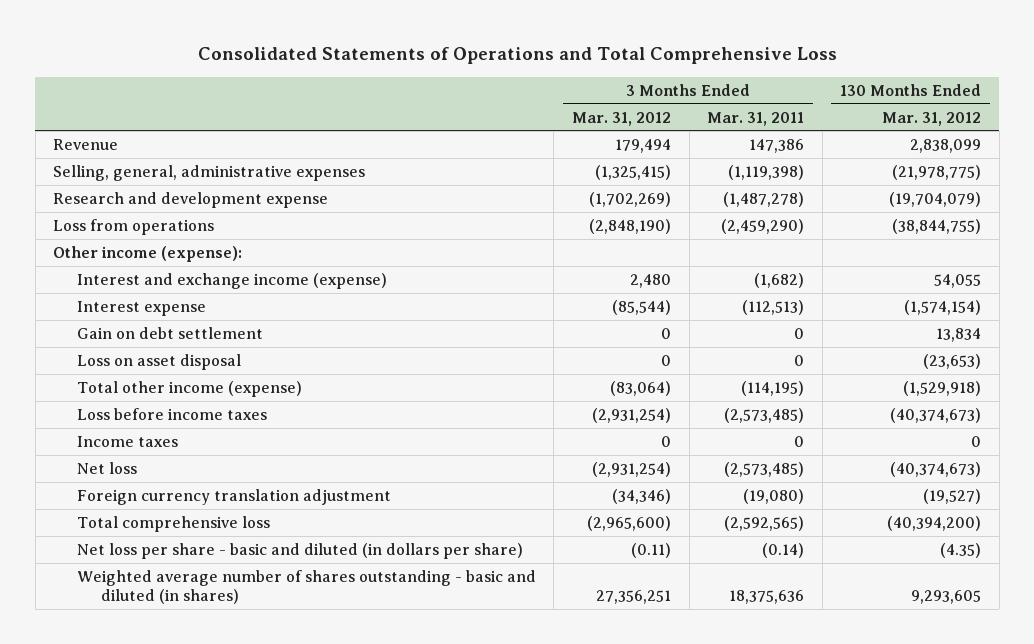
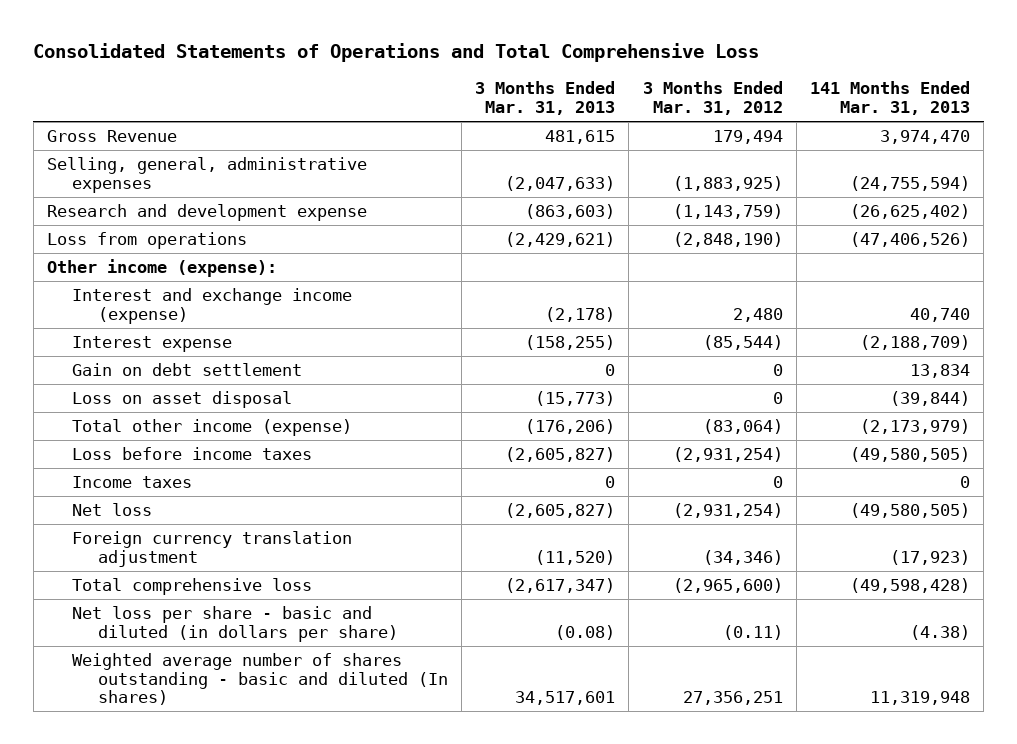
- | 3 Months Ended Mar. 31, 2012 | 3 Months Ended Mar. 31, 2011 | 130 Months Ended Mar. 31, 2012
+ | 3 Months Ended Mar. 31, 2013 | 3 Months Ended Mar. 31, 2012 | 141 Months Ended Mar. 31, 2013
- Revenue | 179,494 | 147,386 | 2,838,099
- Selling, general, administrative expenses | (1,325,415) | (1,119,398) | (21,978,775)
- Research and development expense | (1,702,269) | (1,487,278) | (19,704,079)
+ Gross Revenue | 481,615 | 179,494 | 3,974,470
+ Selling, general, administrative expenses | (2,047,633) | (1,883,925) | (24,755,594)
+ Research and development expense | (863,603) | (1,143,759) | (26,625,402)
- Weighted average number of shares outstanding - basic and diluted (in shares) | 27,356,251 | 18,375,636 | 9,293,605
+ Weighted average number of shares outstanding - basic and diluted (In shares) | 34,517,601 | 27,356,251 | 11,319,948

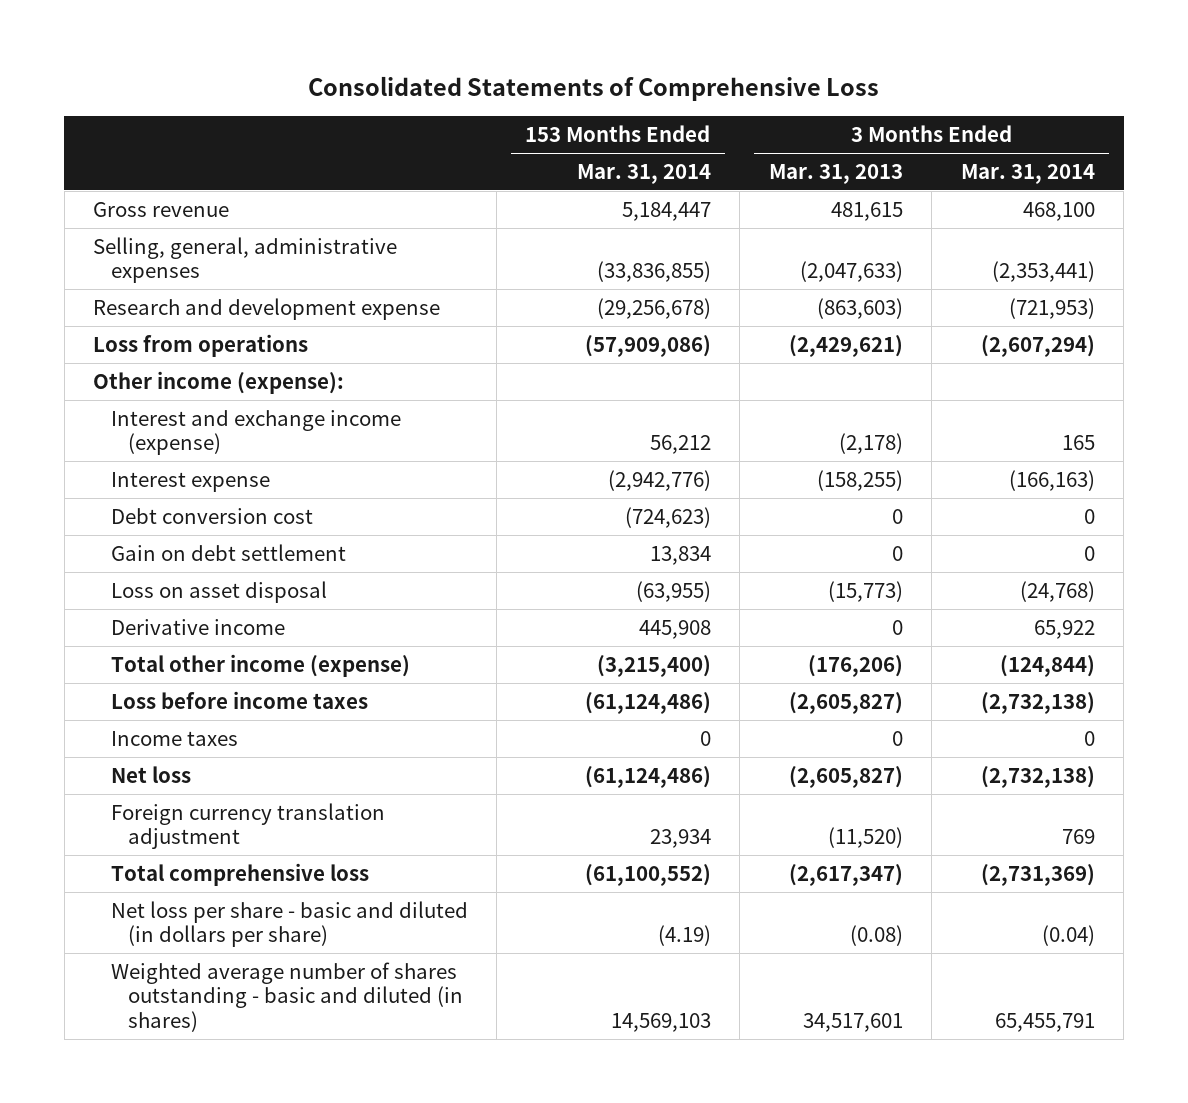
- Consolidated Statements of Operations and Total Comprehensive Loss
+ Consolidated Statements of Comprehensive Loss
- | 3 Months Ended Mar. 31, 2013 | 3 Months Ended Mar. 31, 2012 | 141 Months Ended Mar. 31, 2013
+ | 153 Months Ended Mar. 31, 2014 | 3 Months Ended Mar. 31, 2013 | 3 Months Ended Mar. 31, 2014
- Gross Revenue | 481,615 | 179,494 | 3,974,470
+ Gross revenue | 5,184,447 | 481,615 | 468,100
+ Debt conversion cost | (724,623) | 0 | 0
+ Derivative income | 445,908 | 0 | 65,922
- Weighted average number of shares outstanding - basic and diluted (In shares) | 34,517,601 | 27,356,251 | 11,319,948
+ Weighted average number of shares outstanding - basic and diluted (in shares) | 14,569,103 | 34,517,601 | 65,455,791

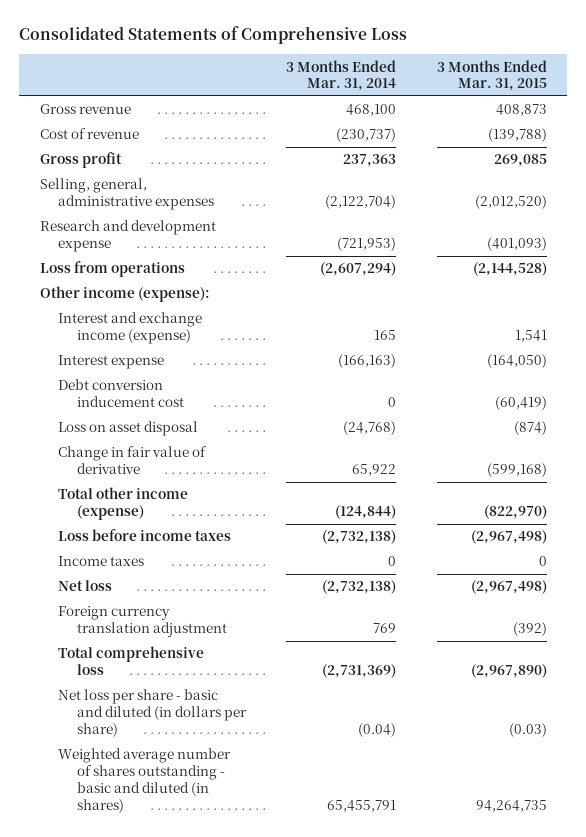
- | 153 Months Ended Mar. 31, 2014 | 3 Months Ended Mar. 31, 2013 | 3 Months Ended Mar. 31, 2014
+ | 3 Months Ended Mar. 31, 2014 | 3 Months Ended Mar. 31, 2015
- Selling, general, administrative expenses | (33,836,855) | (2,047,633) | (2,353,441)
+ Cost of revenue | (230,737) | (139,788)
+ Gross profit | 237,363 | 269,085
+ Selling, general, administrative expenses | (2,122,704) | (2,012,520)
- Debt conversion cost | (724,623) | 0 | 0
- Gain on debt settlement | 13,834 | 0 | 0
+ Debt conversion inducement cost | 0 | (60,419)
- Derivative income | 445,908 | 0 | 65,922
+ Change in fair value of derivative | 65,922 | (599,168)

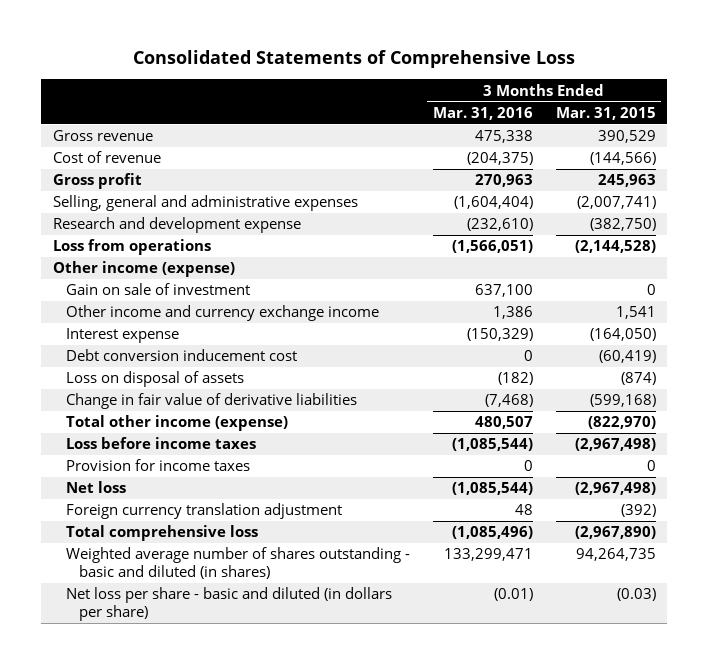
- | 3 Months Ended Mar. 31, 2014 | 3 Months Ended Mar. 31, 2015
+ | 3 Months Ended Mar. 31, 2016 | 3 Months Ended Mar. 31, 2015
- Gross revenue | 468,100 | 408,873
- Cost of revenue | (230,737) | (139,788)
- Gross profit | 237,363 | 269,085
- Selling, general, administrative expenses | (2,122,704) | (2,012,520)
- Research and development expense | (721,953) | (401,093)
+ Gross revenue | 475,338 | 390,529
+ Cost of revenue | (204,375) | (144,566)
+ Gross profit | 270,963 | 245,963
+ Selling, general and administrative expenses | (1,604,404) | (2,007,741)
+ Research and development expense | (232,610) | (382,750)
- Other income (expense):
- Interest and exchange income (expense) | 165 | 1,541
+ Other income (expense)
+ Gain on sale of investment | 637,100 | 0
+ Other income and currency exchange income | 1,386 | 1,541
- Loss on asset disposal | (24,768) | (874)
- Change in fair value of derivative | 65,922 | (599,168)
+ Loss on disposal of assets | (182) | (874)
+ Change in fair value of derivative liabilities | (7,468) | (599,168)
- Income taxes | 0 | 0
+ Provision for income taxes | 0 | 0
moved down: Net loss per share - basic and diluted (in dollars per share) | (0.01) | (0.03)

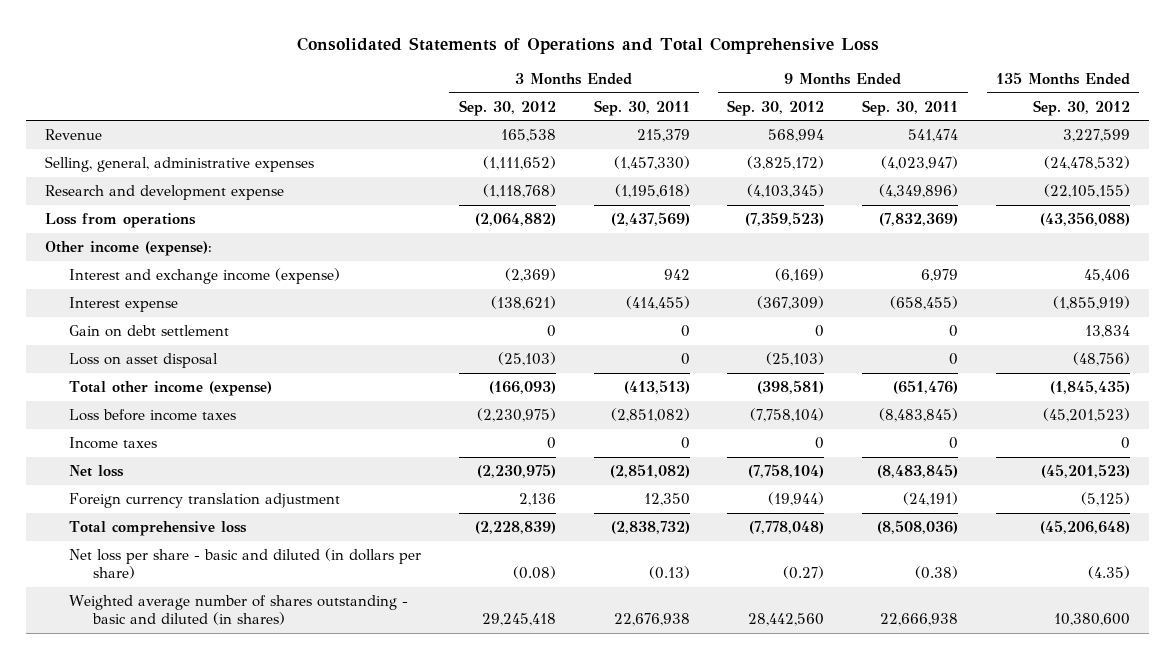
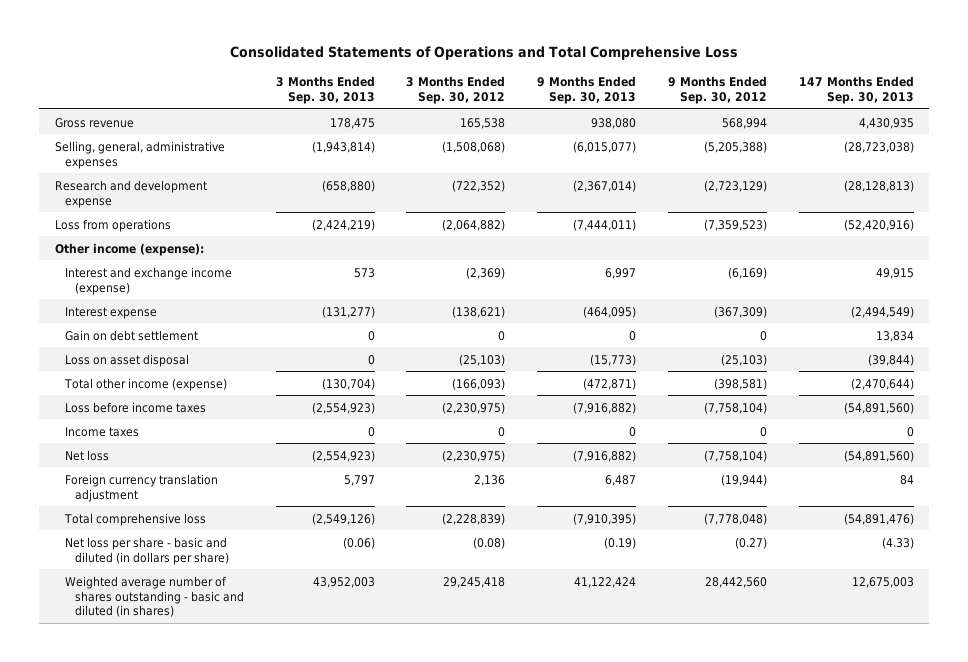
- | 3 Months Ended Sep. 30, 2012 | 3 Months Ended Sep. 30, 2011 | 9 Months Ended Sep. 30, 2012 | 9 Months Ended Sep. 30, 2011 | 135 Months Ended Sep. 30, 2012
+ | 3 Months Ended Sep. 30, 2013 | 3 Months Ended Sep. 30, 2012 | 9 Months Ended Sep. 30, 2013 | 9 Months Ended Sep. 30, 2012 | 147 Months Ended Sep. 30, 2013
- Revenue | 165,538 | 215,379 | 568,994 | 541,474 | 3,227,599
- Selling, general, administrative expenses | (1,111,652) | (1,457,330) | (3,825,172) | (4,023,947) | (24,478,532)
- Research and development expense | (1,118,768) | (1,195,618) | (4,103,345) | (4,349,896) | (22,105,155)
+ Gross revenue | 178,475 | 165,538 | 938,080 | 568,994 | 4,430,935
+ Selling, general, administrative expenses | (1,943,814) | (1,508,068) | (6,015,077) | (5,205,388) | (28,723,038)
+ Research and development expense | (658,880) | (722,352) | (2,367,014) | (2,723,129) | (28,128,813)

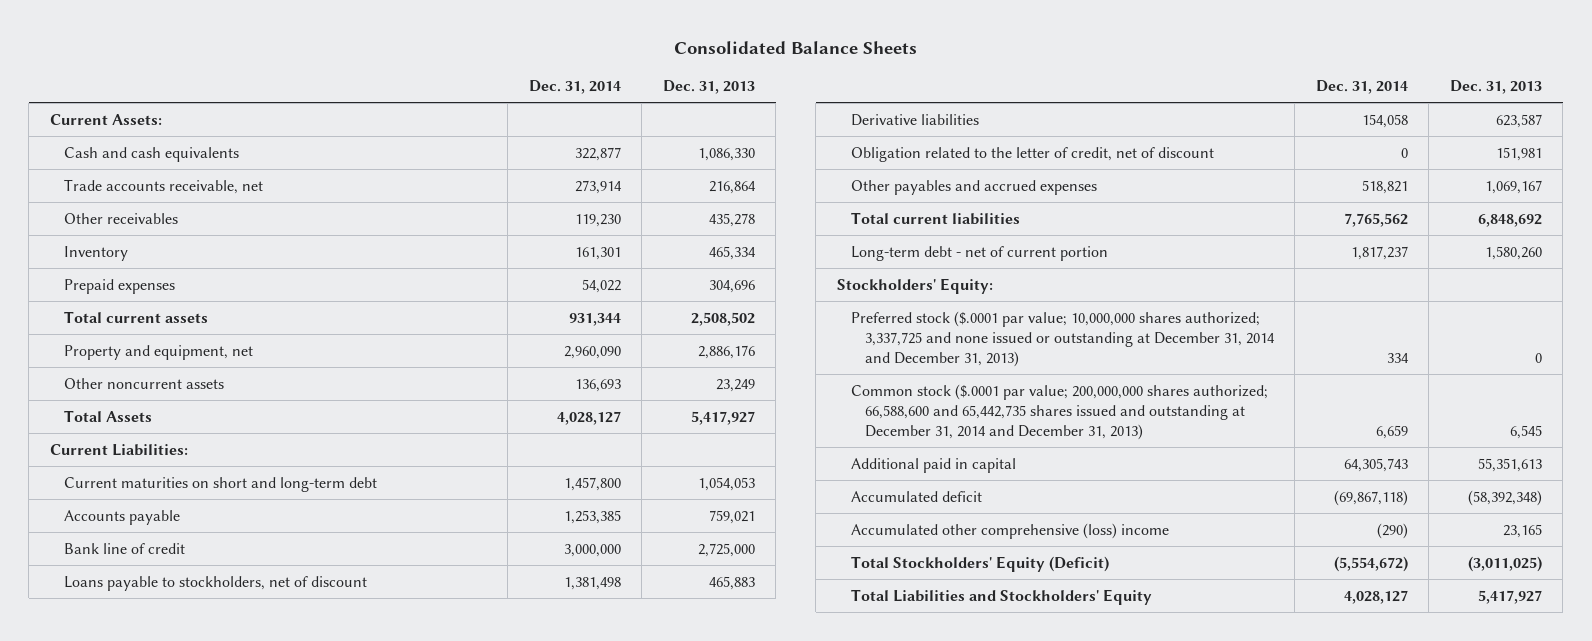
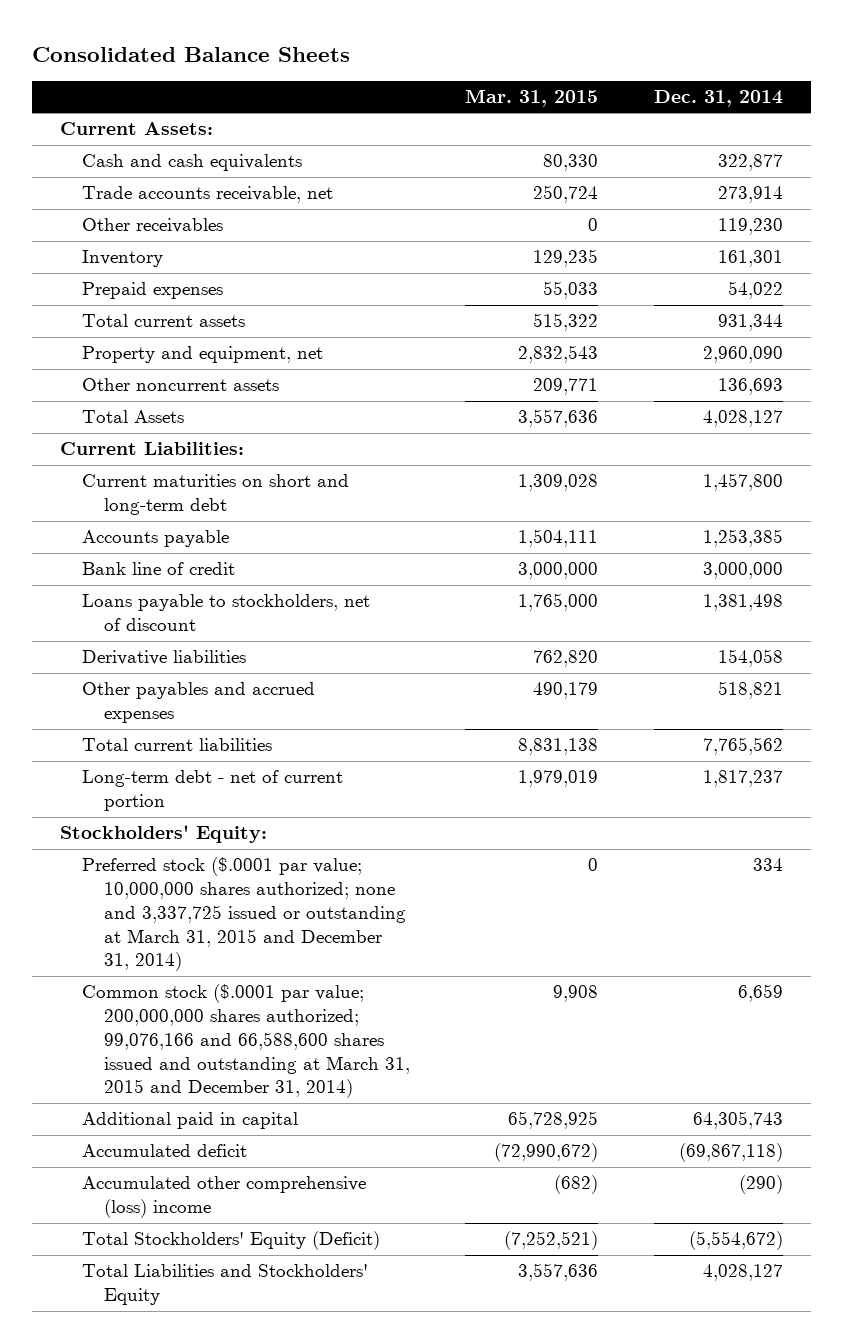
- | Dec. 31, 2014 | Dec. 31, 2013
+ | Mar. 31, 2015 | Dec. 31, 2014
- Obligation related to the letter of credit, net of discount | 0 | 151,981
- Preferred stock ($.0001 par value; 10,000,000 shares authorized; 3,337,725 and none issued or outstanding at December 31, 2014 and December 31, 2013) | 334 | 0
- Common stock ($.0001 par value; 200,000,000 shares authorized; 66,588,600 and 65,442,735 shares issued and outstanding at December 31, 2014 and December 31, 2013) | 6,659 | 6,545
+ Preferred stock ($.0001 par value; 10,000,000 shares authorized; none and 3,337,725 issued or outstanding at March 31, 2015 and December 31, 2014) | 0 | 334
+ Common stock ($.0001 par value; 200,000,000 shares authorized; 99,076,166 and 66,588,600 shares issued and outstanding at March 31, 2015 and December 31, 2014) | 9,908 | 6,659

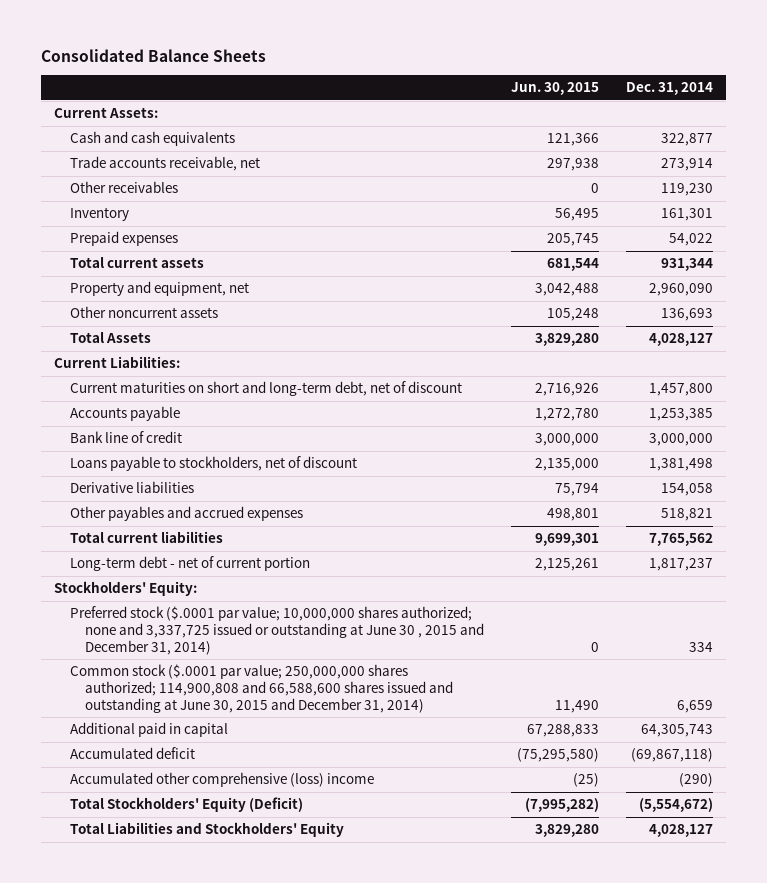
- | Mar. 31, 2015 | Dec. 31, 2014
+ | Jun. 30, 2015 | Dec. 31, 2014
- Current maturities on short and long-term debt | 1,309,028 | 1,457,800
+ Current maturities on short and long-term debt, net of discount | 2,716,926 | 1,457,800
- Preferred stock ($.0001 par value; 10,000,000 shares authorized; none and 3,337,725 issued or outstanding at March 31, 2015 and December 31, 2014) | 0 | 334
- Common stock ($.0001 par value; 200,000,000 shares authorized; 99,076,166 and 66,588,600 shares issued and outstanding at March 31, 2015 and December 31, 2014) | 9,908 | 6,659
+ Preferred stock ($.0001 par value; 10,000,000 shares authorized; none and 3,337,725 issued or outstanding at June 30 , 2015 and December 31, 2014) | 0 | 334
+ Common stock ($.0001 par value; 250,000,000 shares authorized; 114,900,808 and 66,588,600 shares issued and outstanding at June 30, 2015 and December 31, 2014) | 11,490 | 6,659

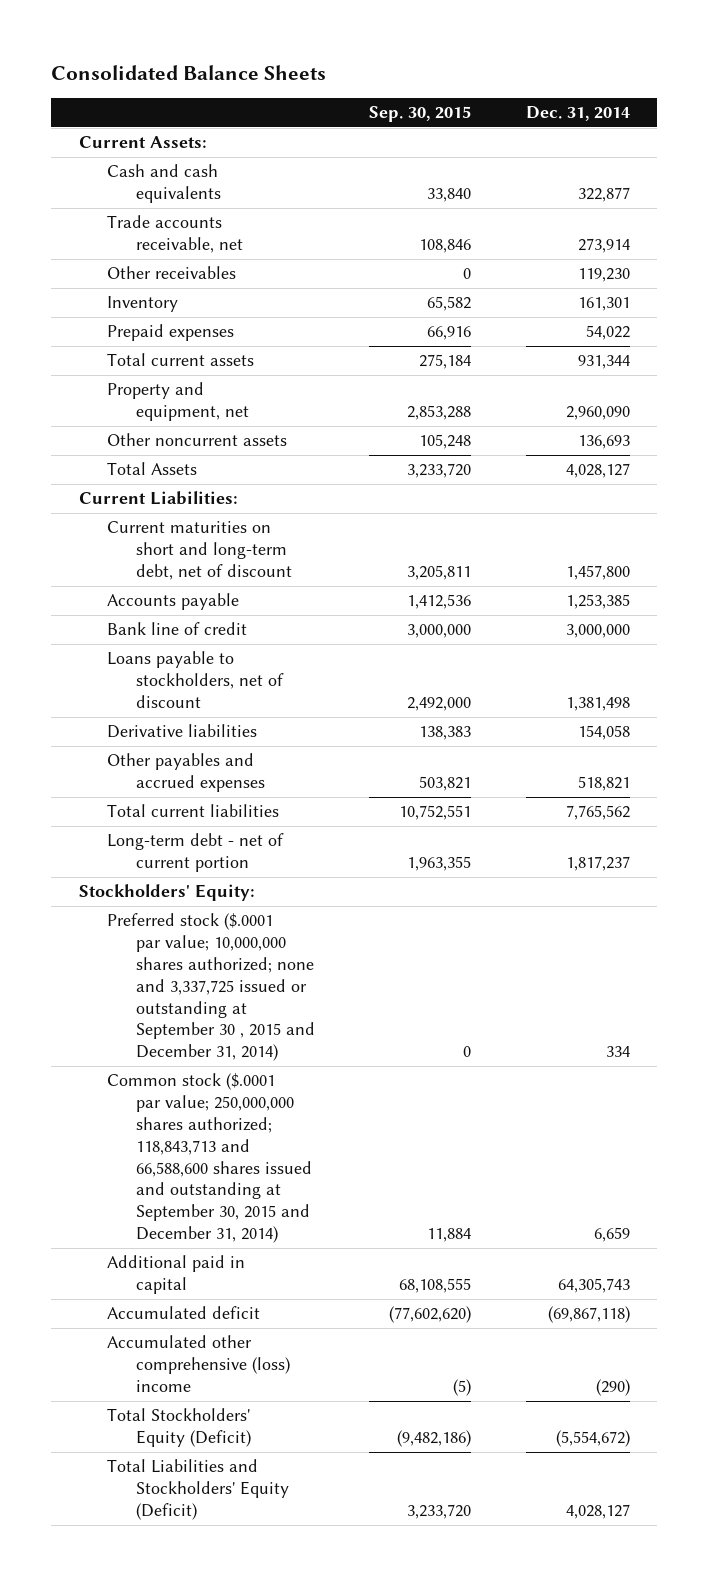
- | Jun. 30, 2015 | Dec. 31, 2014
+ | Sep. 30, 2015 | Dec. 31, 2014
- Preferred stock ($.0001 par value; 10,000,000 shares authorized; none and 3,337,725 issued or outstanding at June 30 , 2015 and December 31, 2014) | 0 | 334
- Common stock ($.0001 par value; 250,000,000 shares authorized; 114,900,808 and 66,588,600 shares issued and outstanding at June 30, 2015 and December 31, 2014) | 11,490 | 6,659
+ Preferred stock ($.0001 par value; 10,000,000 shares authorized; none and 3,337,725 issued or outstanding at September 30 , 2015 and December 31, 2014) | 0 | 334
+ Common stock ($.0001 par value; 250,000,000 shares authorized; 118,843,713 and 66,588,600 shares issued and outstanding at September 30, 2015 and December 31, 2014) | 11,884 | 6,659
- Total Liabilities and Stockholders' Equity | 3,829,280 | 4,028,127
+ Total Liabilities and Stockholders' Equity (Deficit) | 3,233,720 | 4,028,127

